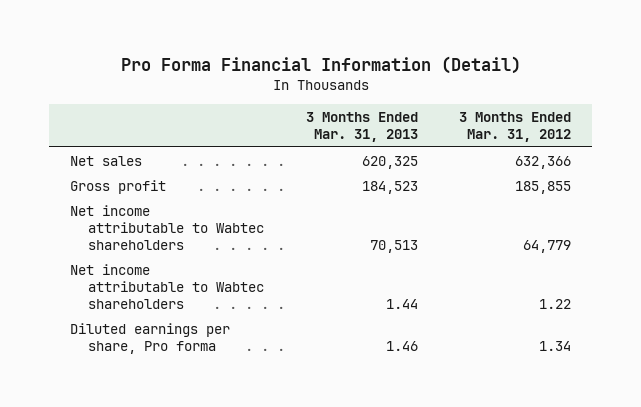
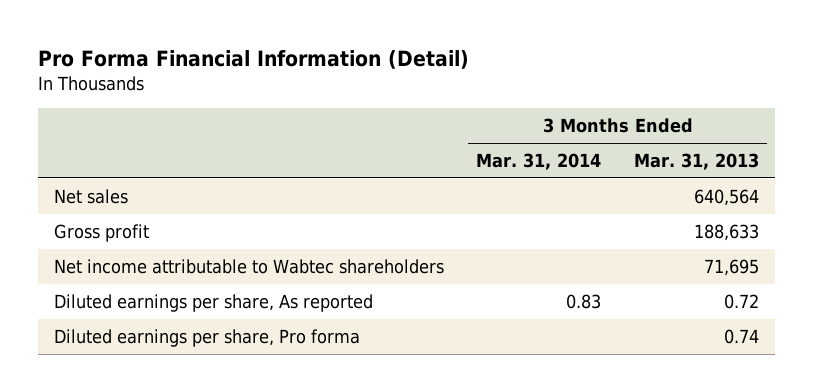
- | 3 Months Ended Mar. 31, 2013 | 3 Months Ended Mar. 31, 2012
+ | 3 Months Ended Mar. 31, 2014 | 3 Months Ended Mar. 31, 2013
- Net sales | 620,325 | 632,366
- Gross profit | 184,523 | 185,855
- Net income attributable to Wabtec shareholders | 70,513 | 64,779
- Net income attributable to Wabtec shareholders | 1.44 | 1.22
- Diluted earnings per share, Pro forma | 1.46 | 1.34
+ Net sales | | 640,564
+ Gross profit | | 188,633
+ Net income attributable to Wabtec shareholders | | 71,695
+ Diluted earnings per share, As reported | 0.83 | 0.72
+ Diluted earnings per share, Pro forma | | 0.74

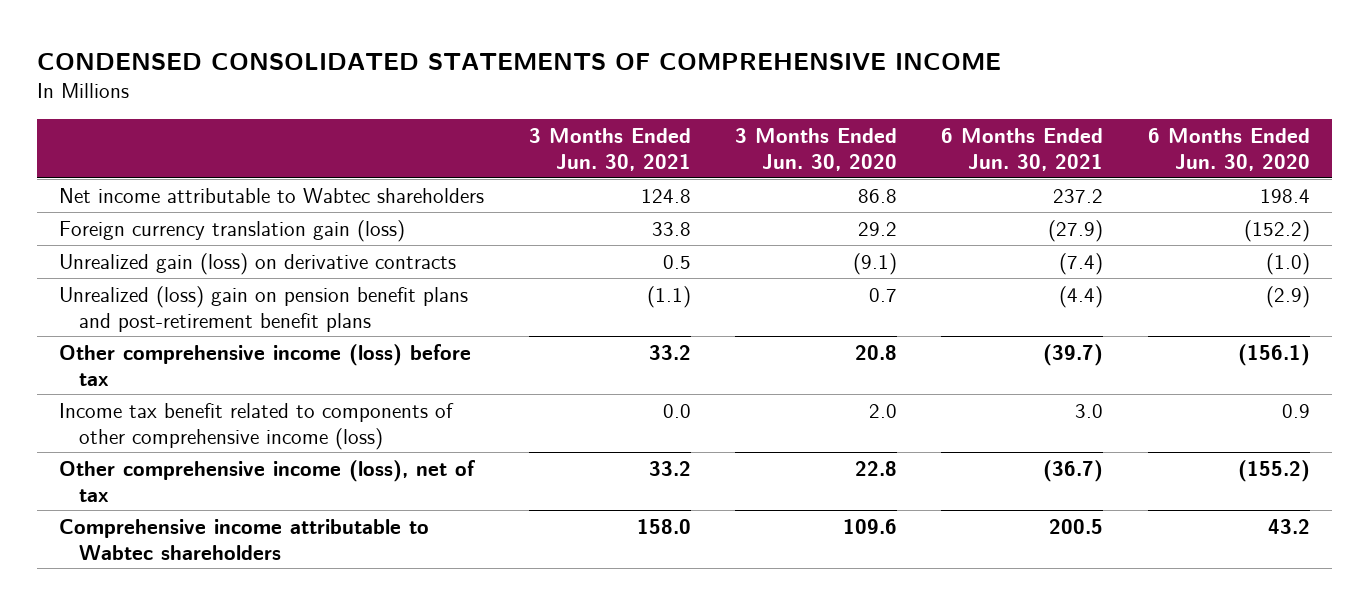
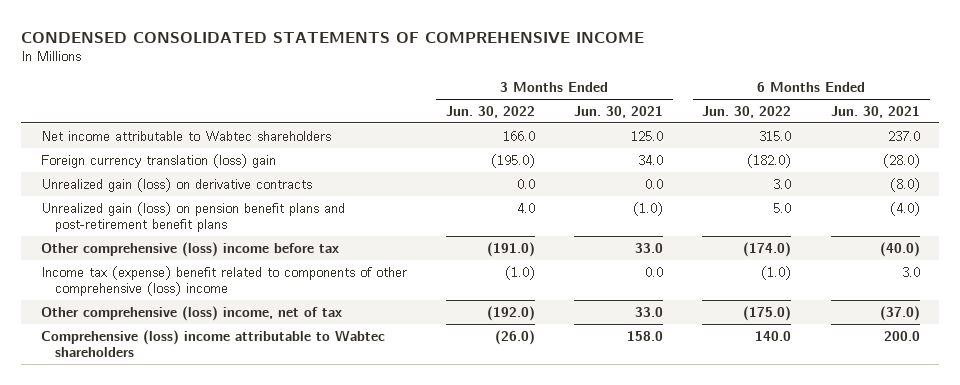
- | 3 Months Ended Jun. 30, 2021 | 3 Months Ended Jun. 30, 2020 | 6 Months Ended Jun. 30, 2021 | 6 Months Ended Jun. 30, 2020
+ | 3 Months Ended Jun. 30, 2022 | 3 Months Ended Jun. 30, 2021 | 6 Months Ended Jun. 30, 2022 | 6 Months Ended Jun. 30, 2021
- Net income attributable to Wabtec shareholders | 124.8 | 86.8 | 237.2 | 198.4
- Foreign currency translation gain (loss) | 33.8 | 29.2 | (27.9) | (152.2)
- Unrealized gain (loss) on derivative contracts | 0.5 | (9.1) | (7.4) | (1.0)
- Unrealized (loss) gain on pension benefit plans and post-retirement benefit plans | (1.1) | 0.7 | (4.4) | (2.9)
- Other comprehensive income (loss) before tax | 33.2 | 20.8 | (39.7) | (156.1)
- Income tax benefit related to components of other comprehensive income (loss) | 0.0 | 2.0 | 3.0 | 0.9
- Other comprehensive income (loss), net of tax | 33.2 | 22.8 | (36.7) | (155.2)
- Comprehensive income attributable to Wabtec shareholders | 158.0 | 109.6 | 200.5 | 43.2
+ Net income attributable to Wabtec shareholders | 166.0 | 125.0 | 315.0 | 237.0
+ Foreign currency translation (loss) gain | (195.0) | 34.0 | (182.0) | (28.0)
+ Unrealized gain (loss) on derivative contracts | 0.0 | 0.0 | 3.0 | (8.0)
+ Unrealized gain (loss) on pension benefit plans and post-retirement benefit plans | 4.0 | (1.0) | 5.0 | (4.0)
+ Other comprehensive (loss) income before tax | (191.0) | 33.0 | (174.0) | (40.0)
+ Income tax (expense) benefit related to components of other comprehensive (loss) income | (1.0) | 0.0 | (1.0) | 3.0
+ Other comprehensive (loss) income, net of tax | (192.0) | 33.0 | (175.0) | (37.0)
+ Comprehensive (loss) income attributable to Wabtec shareholders | (26.0) | 158.0 | 140.0 | 200.0

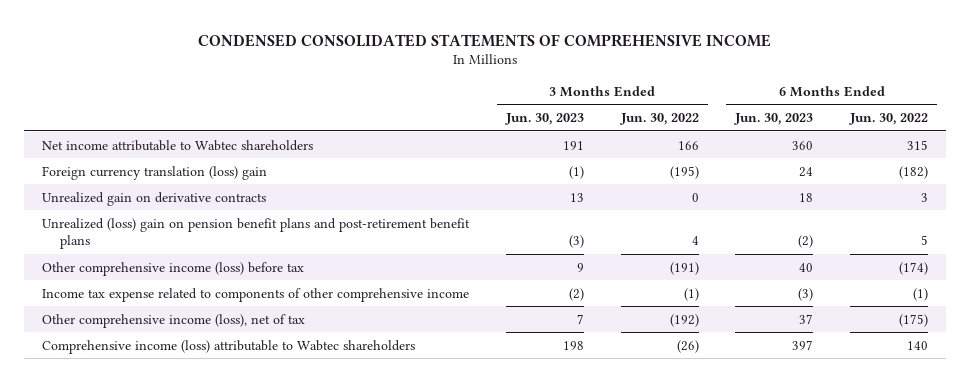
- | 3 Months Ended Jun. 30, 2022 | 3 Months Ended Jun. 30, 2021 | 6 Months Ended Jun. 30, 2022 | 6 Months Ended Jun. 30, 2021
+ | 3 Months Ended Jun. 30, 2023 | 3 Months Ended Jun. 30, 2022 | 6 Months Ended Jun. 30, 2023 | 6 Months Ended Jun. 30, 2022
- Net income attributable to Wabtec shareholders | 166.0 | 125.0 | 315.0 | 237.0
- Foreign currency translation (loss) gain | (195.0) | 34.0 | (182.0) | (28.0)
- Unrealized gain (loss) on derivative contracts | 0.0 | 0.0 | 3.0 | (8.0)
- Unrealized gain (loss) on pension benefit plans and post-retirement benefit plans | 4.0 | (1.0) | 5.0 | (4.0)
- Other comprehensive (loss) income before tax | (191.0) | 33.0 | (174.0) | (40.0)
- Income tax (expense) benefit related to components of other comprehensive (loss) income | (1.0) | 0.0 | (1.0) | 3.0
- Other comprehensive (loss) income, net of tax | (192.0) | 33.0 | (175.0) | (37.0)
- Comprehensive (loss) income attributable to Wabtec shareholders | (26.0) | 158.0 | 140.0 | 200.0
+ Net income attributable to Wabtec shareholders | 191 | 166 | 360 | 315
+ Foreign currency translation (loss) gain | (1) | (195) | 24 | (182)
+ Unrealized gain on derivative contracts | 13 | 0 | 18 | 3
+ Unrealized (loss) gain on pension benefit plans and post-retirement benefit plans | (3) | 4 | (2) | 5
+ Other comprehensive income (loss) before tax | 9 | (191) | 40 | (174)
+ Income tax expense related to components of other comprehensive income | (2) | (1) | (3) | (1)
+ Other comprehensive income (loss), net of tax | 7 | (192) | 37 | (175)
+ Comprehensive income (loss) attributable to Wabtec shareholders | 198 | (26) | 397 | 140

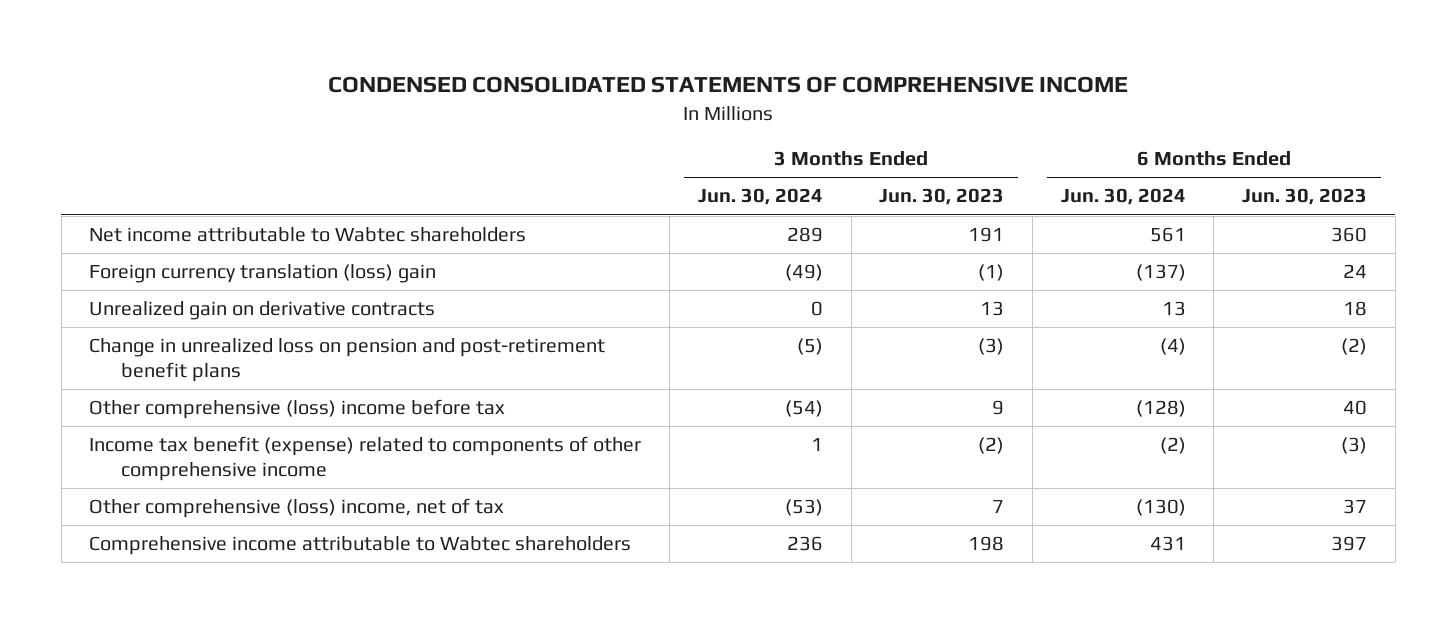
- | 3 Months Ended Jun. 30, 2023 | 3 Months Ended Jun. 30, 2022 | 6 Months Ended Jun. 30, 2023 | 6 Months Ended Jun. 30, 2022
+ | 3 Months Ended Jun. 30, 2024 | 3 Months Ended Jun. 30, 2023 | 6 Months Ended Jun. 30, 2024 | 6 Months Ended Jun. 30, 2023
- Unrealized (loss) gain on pension benefit plans and post-retirement benefit plans | (3) | 4 | (2) | 5
- Other comprehensive income (loss) before tax | 9 | (191) | 40 | (174)
- Income tax expense related to components of other comprehensive income | (2) | (1) | (3) | (1)
- Other comprehensive income (loss), net of tax | 7 | (192) | 37 | (175)
- Comprehensive income (loss) attributable to Wabtec shareholders | 198 | (26) | 397 | 140
+ Change in unrealized loss on pension and post-retirement benefit plans | (5) | (3) | (4) | (2)
+ Other comprehensive (loss) income before tax | (54) | 9 | (128) | 40
+ Income tax benefit (expense) related to components of other comprehensive income | 1 | (2) | (2) | (3)
+ Other comprehensive (loss) income, net of tax | (53) | 7 | (130) | 37
+ Comprehensive income attributable to Wabtec shareholders | 236 | 198 | 431 | 397

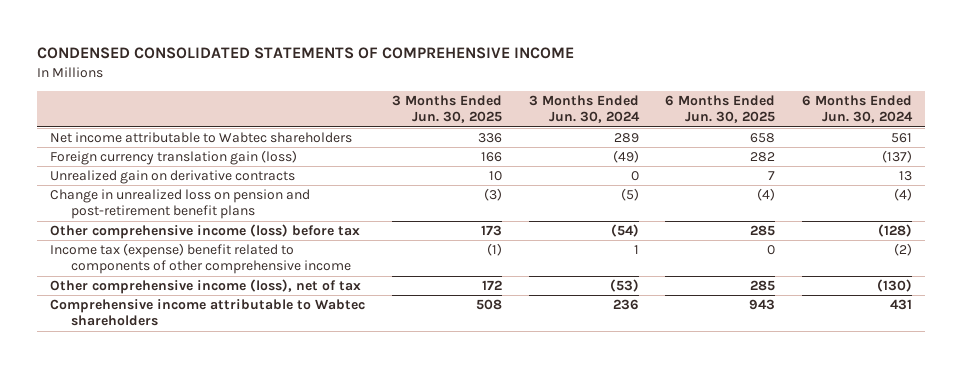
- | 3 Months Ended Jun. 30, 2024 | 3 Months Ended Jun. 30, 2023 | 6 Months Ended Jun. 30, 2024 | 6 Months Ended Jun. 30, 2023
+ | 3 Months Ended Jun. 30, 2025 | 3 Months Ended Jun. 30, 2024 | 6 Months Ended Jun. 30, 2025 | 6 Months Ended Jun. 30, 2024
- Foreign currency translation (loss) gain | (49) | (1) | (137) | 24
+ Foreign currency translation gain (loss) | 166 | (49) | 282 | (137)
- Other comprehensive (loss) income before tax | (54) | 9 | (128) | 40
- Income tax benefit (expense) related to components of other comprehensive income | 1 | (2) | (2) | (3)
- Other comprehensive (loss) income, net of tax | (53) | 7 | (130) | 37
+ Other comprehensive income (loss) before tax | 173 | (54) | 285 | (128)
+ Income tax (expense) benefit related to components of other comprehensive income | (1) | 1 | 0 | (2)
+ Other comprehensive income (loss), net of tax | 172 | (53) | 285 | (130)

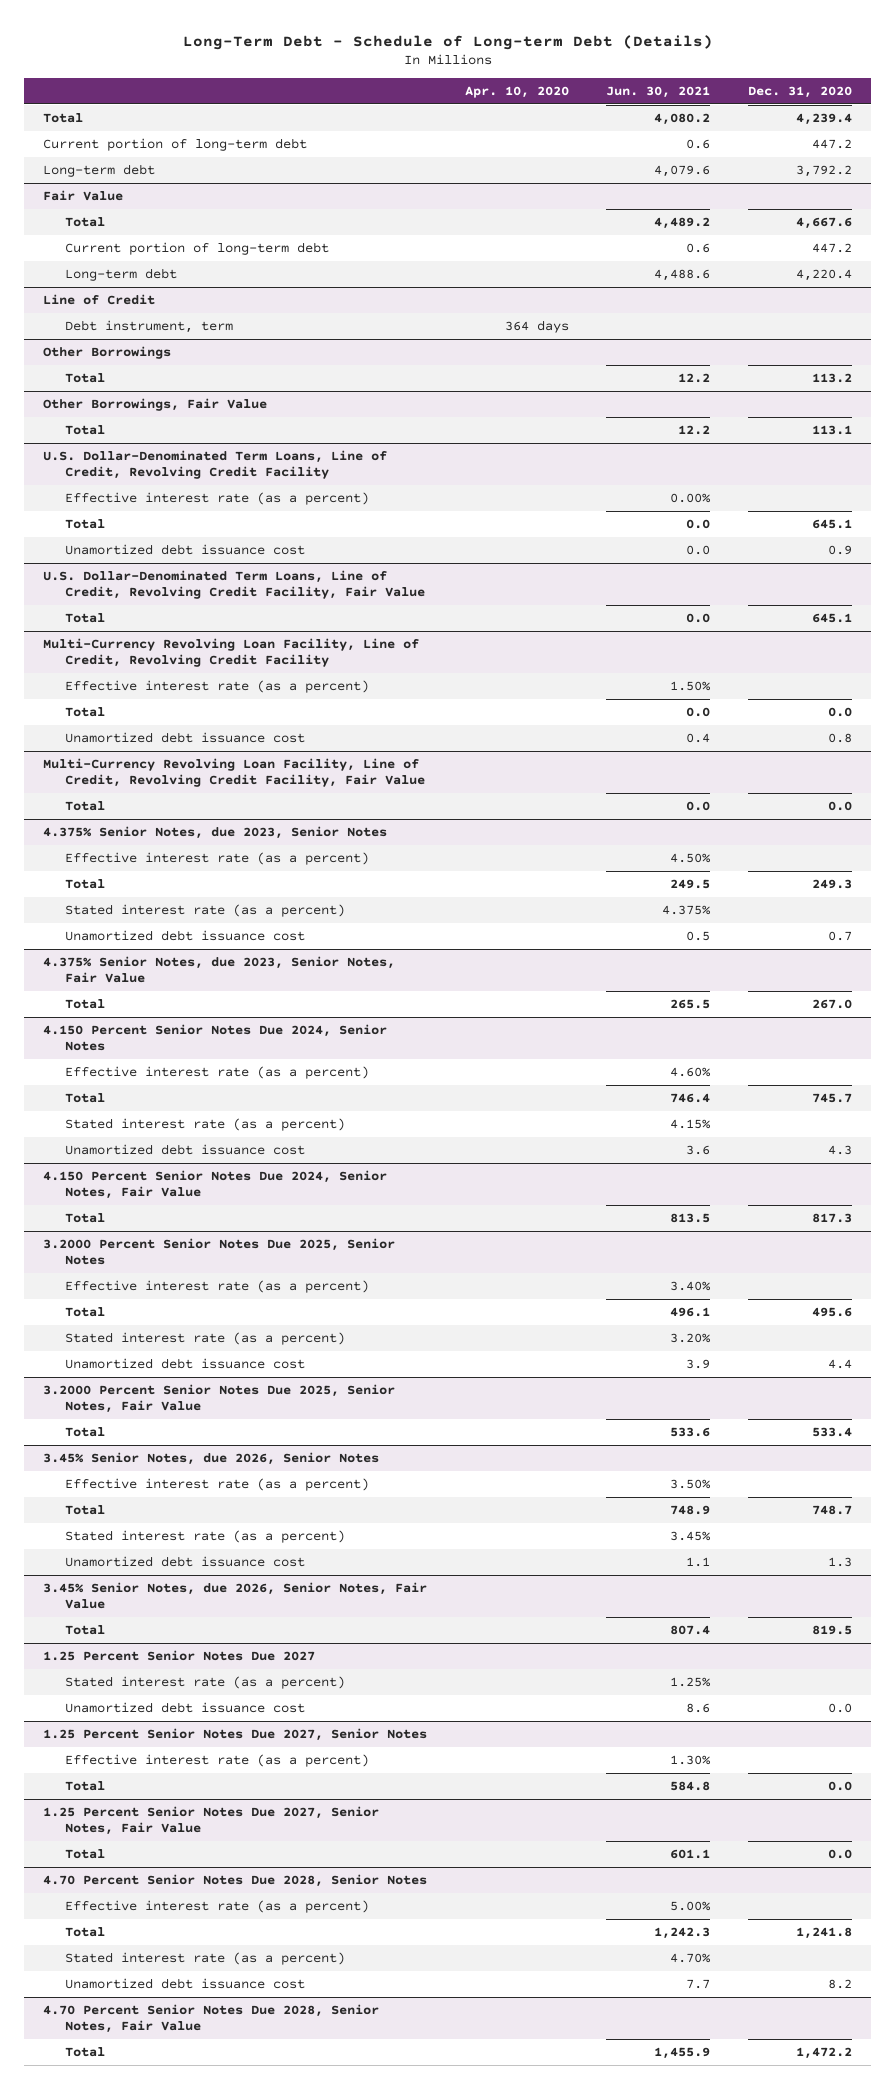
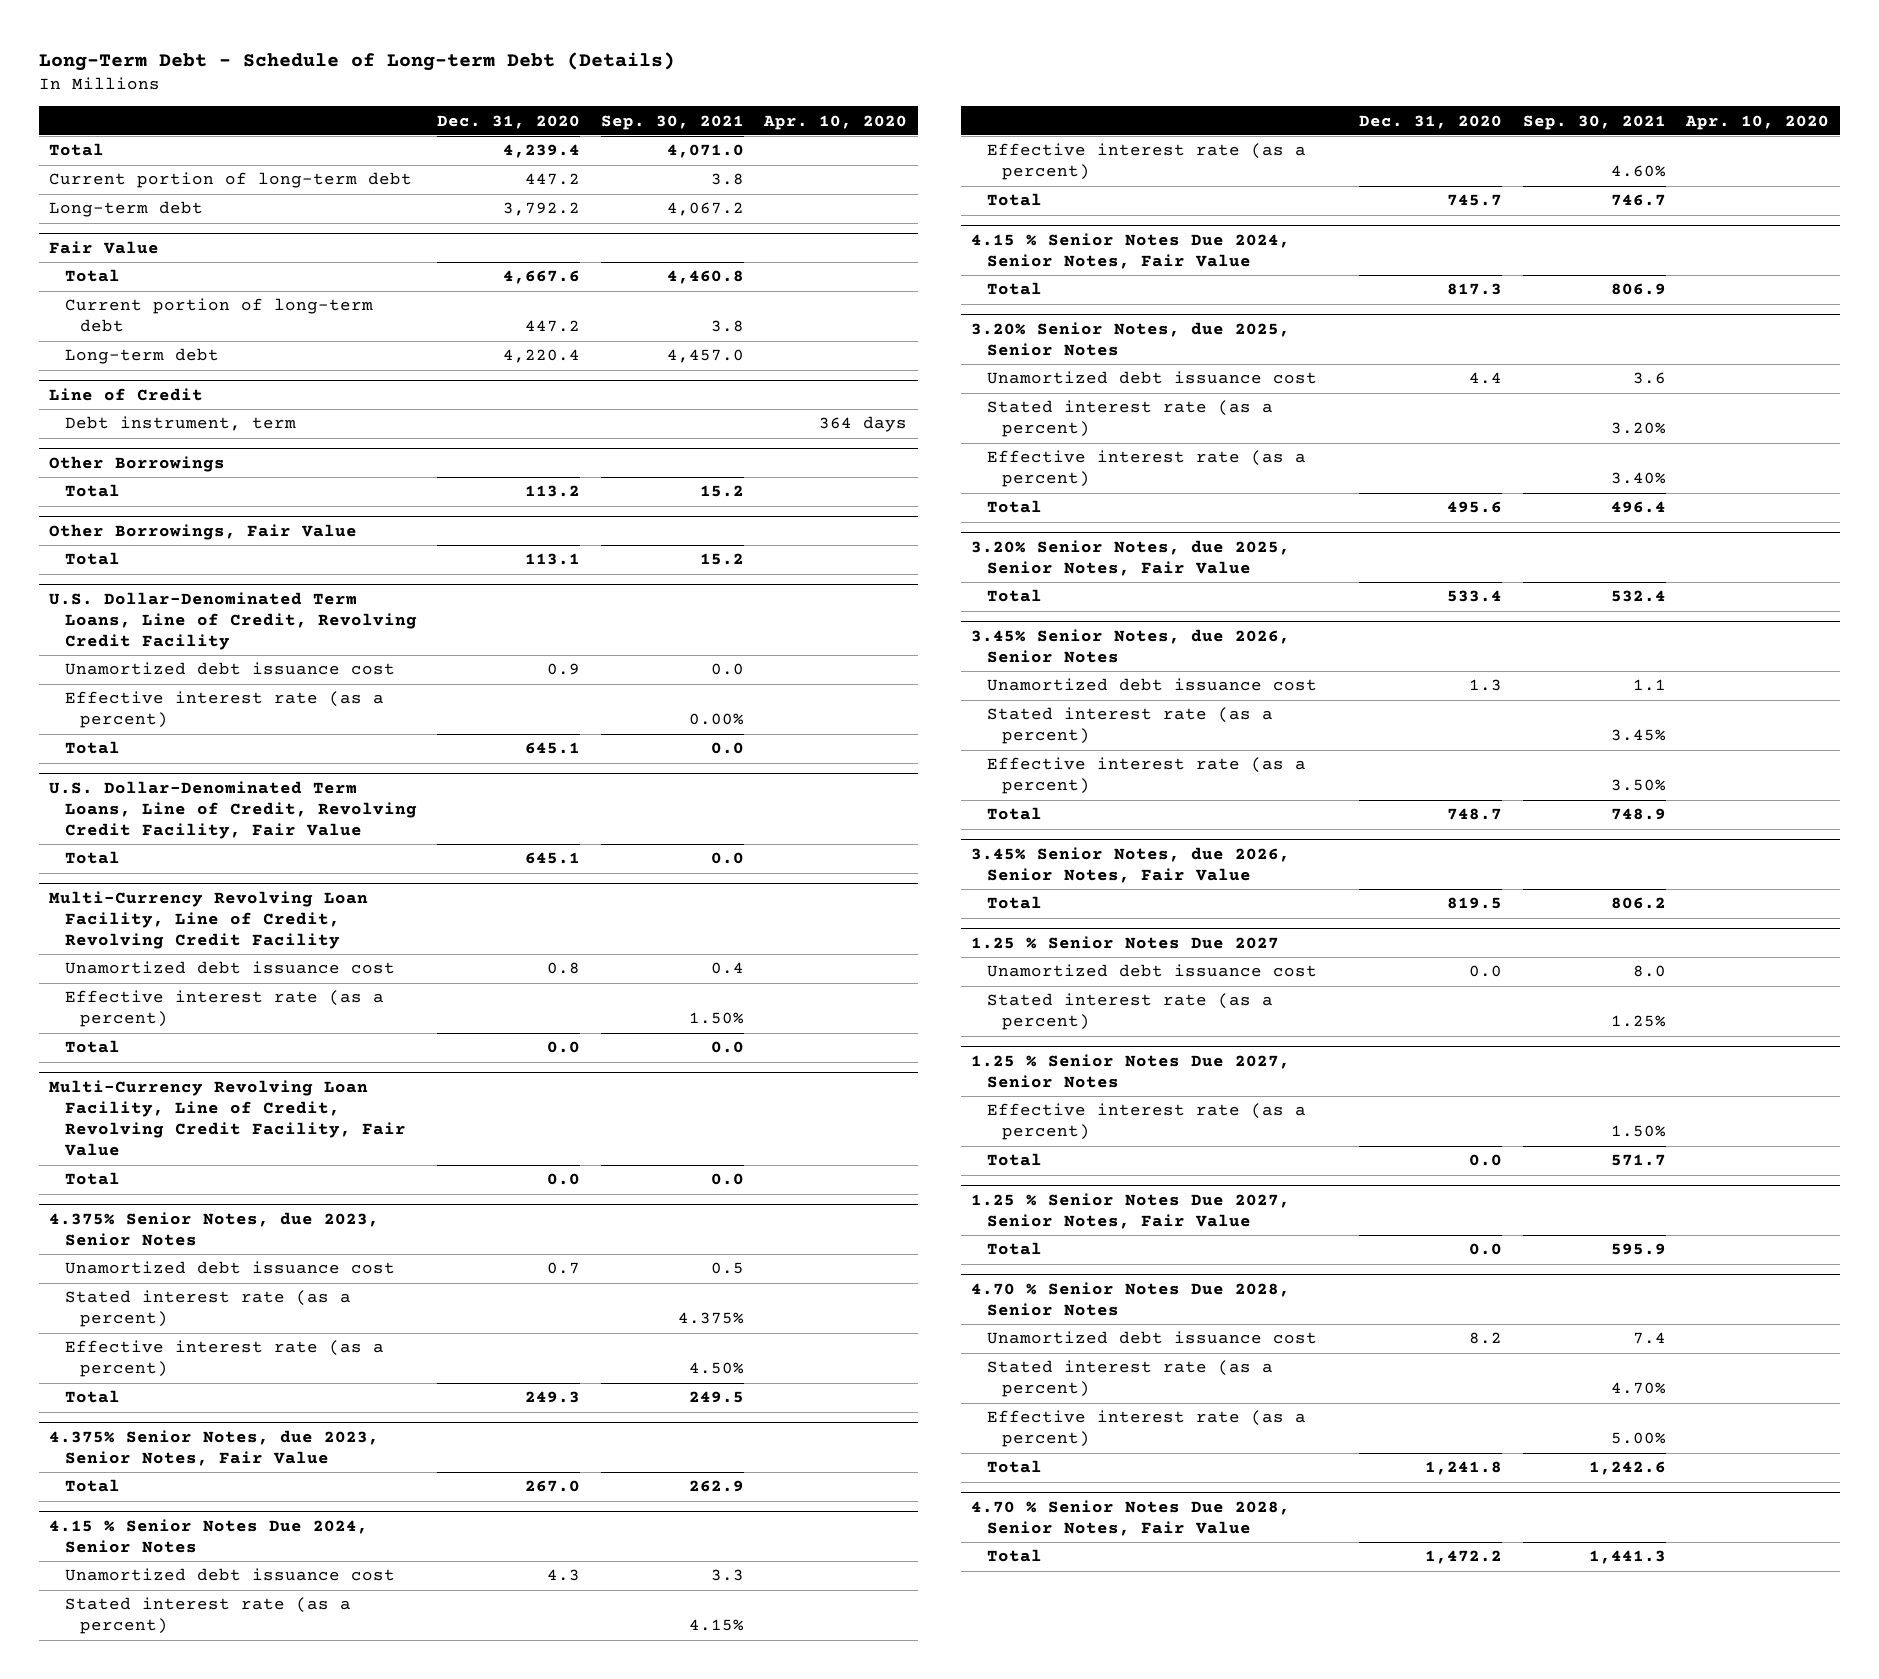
- | Apr. 10, 2020 | Jun. 30, 2021 | Dec. 31, 2020
+ | Dec. 31, 2020 | Sep. 30, 2021 | Apr. 10, 2020
@ U.S. Dollar-Denominated Term Loans, Line of Credit, Revolving Credit Facility
moved up: Unamortized debt issuance cost | 0.9 | 0.0 |
@ Multi-Currency Revolving Loan Facility, Line of Credit, Revolving Credit Facility
moved up: Unamortized debt issuance cost | 0.8 | 0.4 |
@ 4.375% Senior Notes, due 2023, Senior Notes
moved up: Unamortized debt issuance cost | 0.7 | 0.5 |
moved up: Stated interest rate (as a percent) | | 4.375% |
- 4.150 Percent Senior Notes Due 2024, Senior Notes
+ 4.15 % Senior Notes Due 2024, Senior Notes
+ Unamortized debt issuance cost | 4.3 | 3.3 |
+ Stated interest rate (as a percent) | | 4.15% |
- Stated interest rate (as a percent) | | 4.15% |
- Unamortized debt issuance cost | | 3.6 | 4.3
- 4.150 Percent Senior Notes Due 2024, Senior Notes, Fair Value
+ 4.15 % Senior Notes Due 2024, Senior Notes, Fair Value
- 3.2000 Percent Senior Notes Due 2025, Senior Notes
+ 3.20% Senior Notes, due 2025, Senior Notes
+ Unamortized debt issuance cost | 4.4 | 3.6 |
+ Stated interest rate (as a percent) | | 3.20% |
- Stated interest rate (as a percent) | | 3.20% |
- Unamortized debt issuance cost | | 3.9 | 4.4
- 3.2000 Percent Senior Notes Due 2025, Senior Notes, Fair Value
+ 3.20% Senior Notes, due 2025, Senior Notes, Fair Value
@ 3.45% Senior Notes, due 2026, Senior Notes
moved up: Unamortized debt issuance cost | 1.3 | 1.1 |
moved up: Stated interest rate (as a percent) | | 3.45% |
- 1.25 Percent Senior Notes Due 2027
- Stated interest rate (as a percent) | | 1.25% |
+ 1.25 % Senior Notes Due 2027
- 1.25 Percent Senior Notes Due 2027, Senior Notes
+ Stated interest rate (as a percent) | | 1.25% |
+ 1.25 % Senior Notes Due 2027, Senior Notes
- 1.25 Percent Senior Notes Due 2027, Senior Notes, Fair Value
+ 1.25 % Senior Notes Due 2027, Senior Notes, Fair Value
- 4.70 Percent Senior Notes Due 2028, Senior Notes
+ 4.70 % Senior Notes Due 2028, Senior Notes
+ Unamortized debt issuance cost | 8.2 | 7.4 |
+ Stated interest rate (as a percent) | | 4.70% |
- Stated interest rate (as a percent) | | 4.70% |
- Unamortized debt issuance cost | | 7.7 | 8.2
- 4.70 Percent Senior Notes Due 2028, Senior Notes, Fair Value
+ 4.70 % Senior Notes Due 2028, Senior Notes, Fair Value

